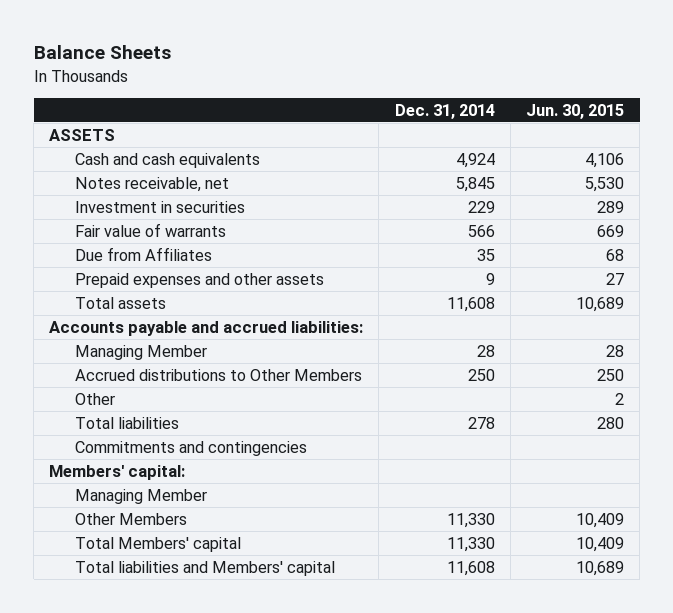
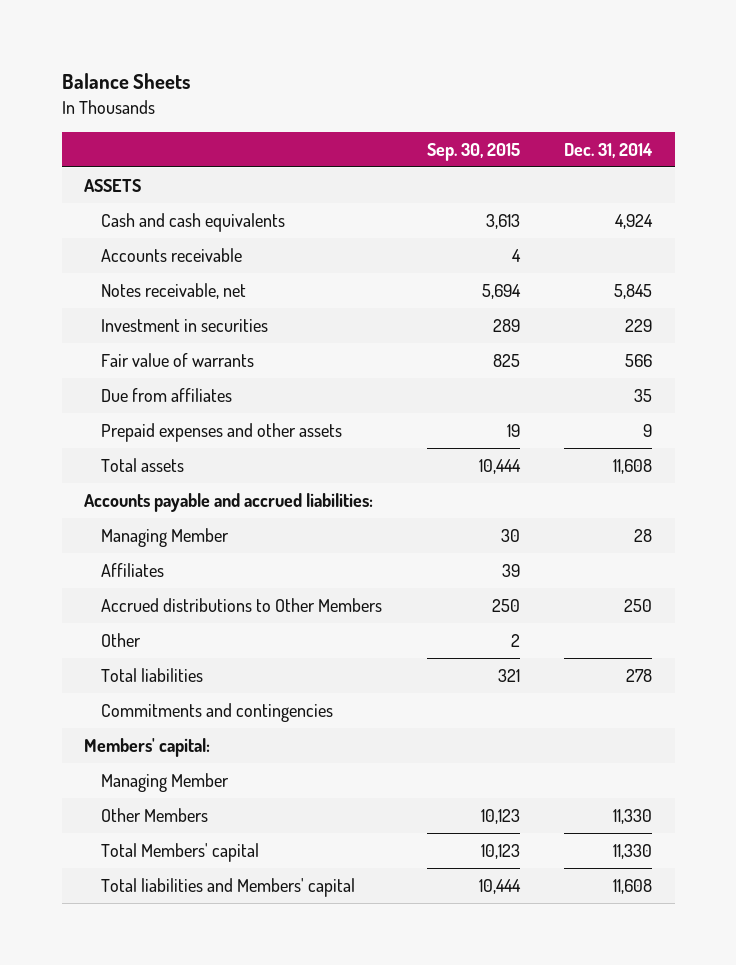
- | Dec. 31, 2014 | Jun. 30, 2015
+ | Sep. 30, 2015 | Dec. 31, 2014
+ Accounts receivable | 4 |
- Due from Affiliates | 35 | 68
+ Due from affiliates | | 35
+ Affiliates | 39 |

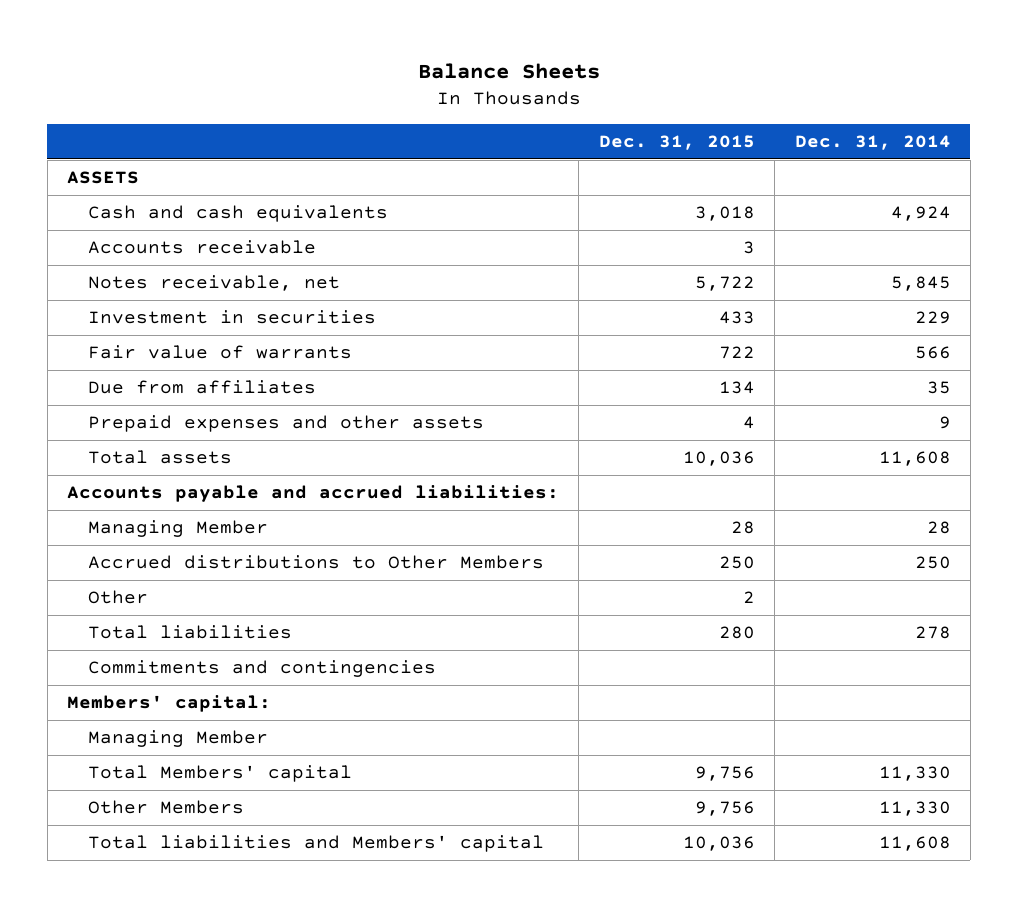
- | Sep. 30, 2015 | Dec. 31, 2014
+ | Dec. 31, 2015 | Dec. 31, 2014
- Affiliates | 39 |
moved down: Other Members | 9,756 | 11,330

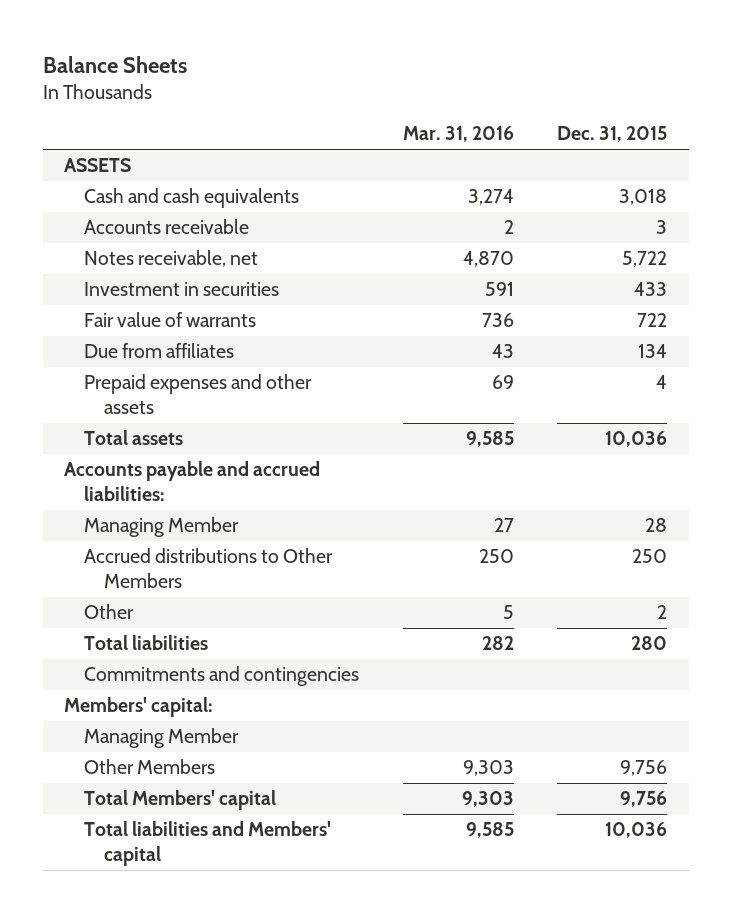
- | Dec. 31, 2015 | Dec. 31, 2014
+ | Mar. 31, 2016 | Dec. 31, 2015
moved down: Total Members' capital | 9,303 | 9,756

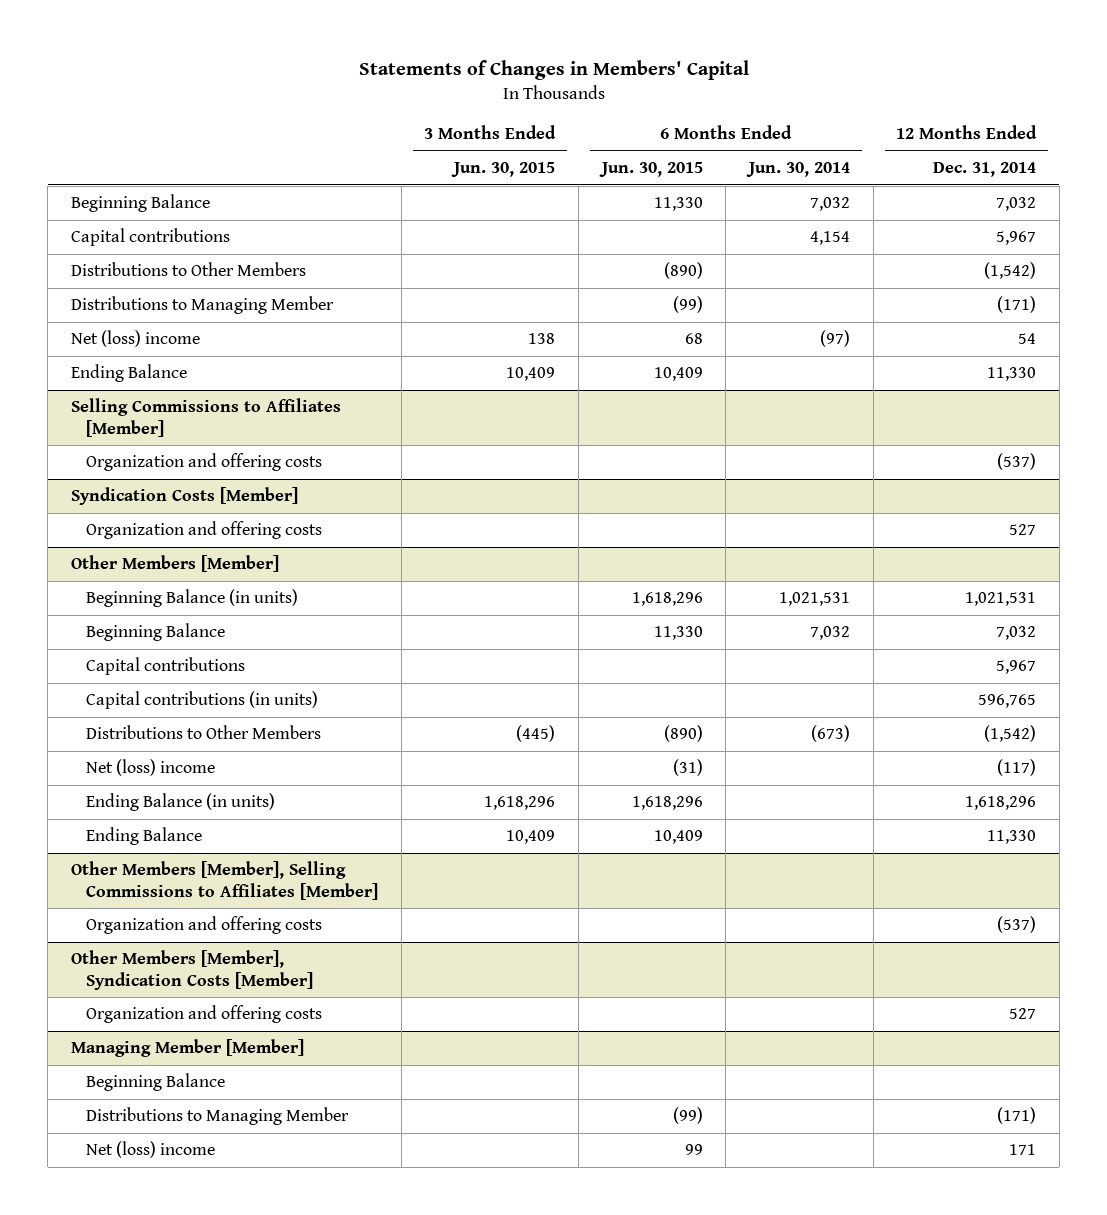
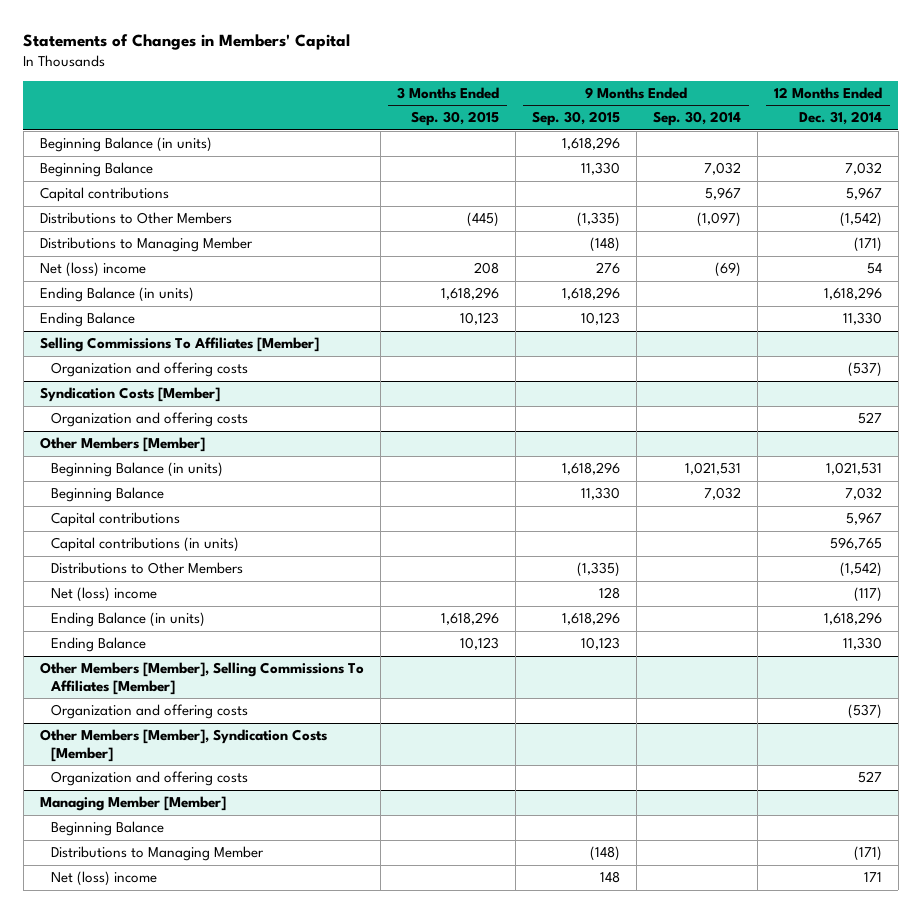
- | 3 Months Ended Jun. 30, 2015 | 6 Months Ended Jun. 30, 2015 | 6 Months Ended Jun. 30, 2014 | 12 Months Ended Dec. 31, 2014
+ | 3 Months Ended Sep. 30, 2015 | 9 Months Ended Sep. 30, 2015 | 9 Months Ended Sep. 30, 2014 | 12 Months Ended Dec. 31, 2014
+ Beginning Balance (in units) | | 1,618,296 | |
+ Ending Balance (in units) | 1,618,296 | 1,618,296 | | 1,618,296
- Selling Commissions to Affiliates [Member]
+ Selling Commissions To Affiliates [Member]
- Other Members [Member], Selling Commissions to Affiliates [Member]
+ Other Members [Member], Selling Commissions To Affiliates [Member]

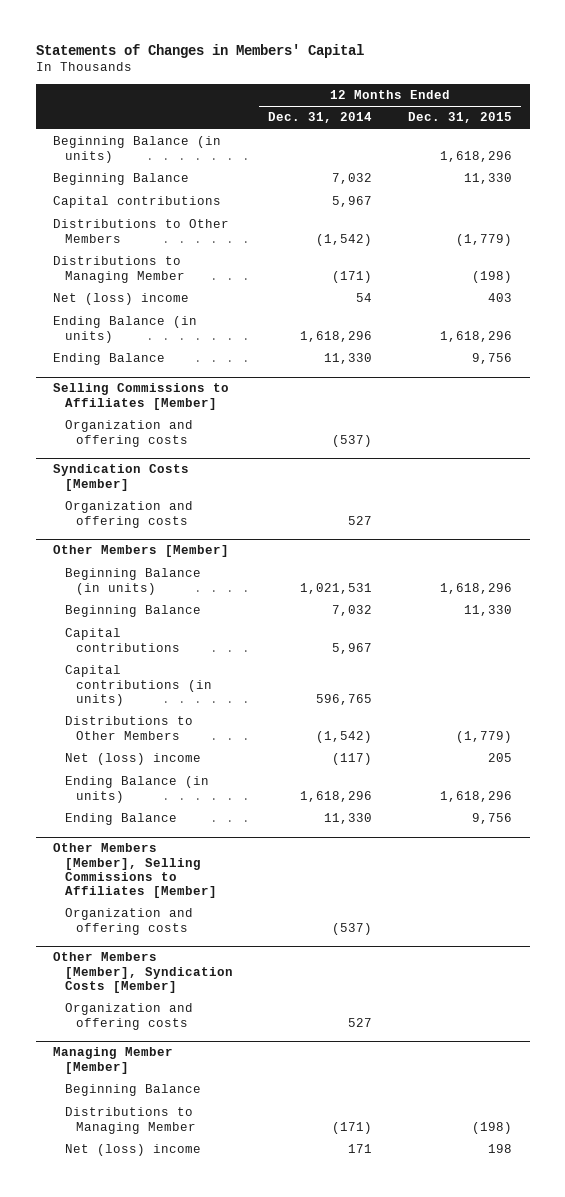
- | 3 Months Ended Sep. 30, 2015 | 9 Months Ended Sep. 30, 2015 | 9 Months Ended Sep. 30, 2014 | 12 Months Ended Dec. 31, 2014
+ | 12 Months Ended Dec. 31, 2014 | 12 Months Ended Dec. 31, 2015
- Selling Commissions To Affiliates [Member]
+ Selling Commissions to Affiliates [Member]
- Other Members [Member], Selling Commissions To Affiliates [Member]
+ Other Members [Member], Selling Commissions to Affiliates [Member]

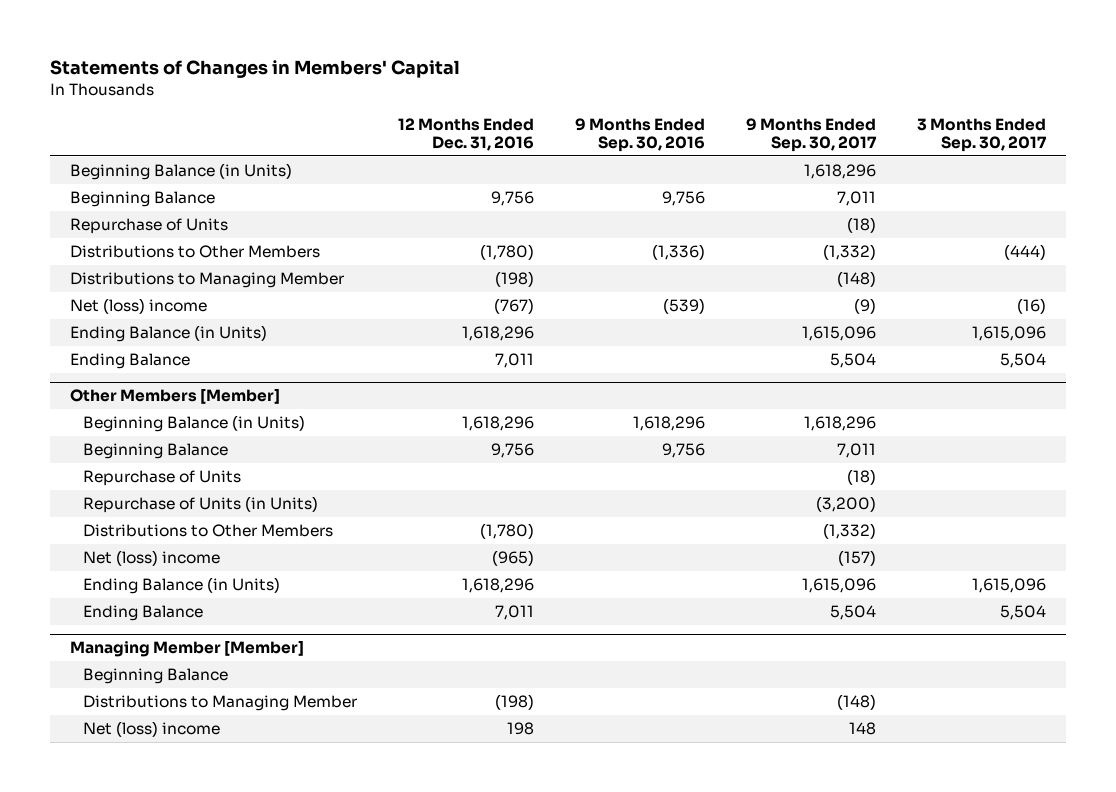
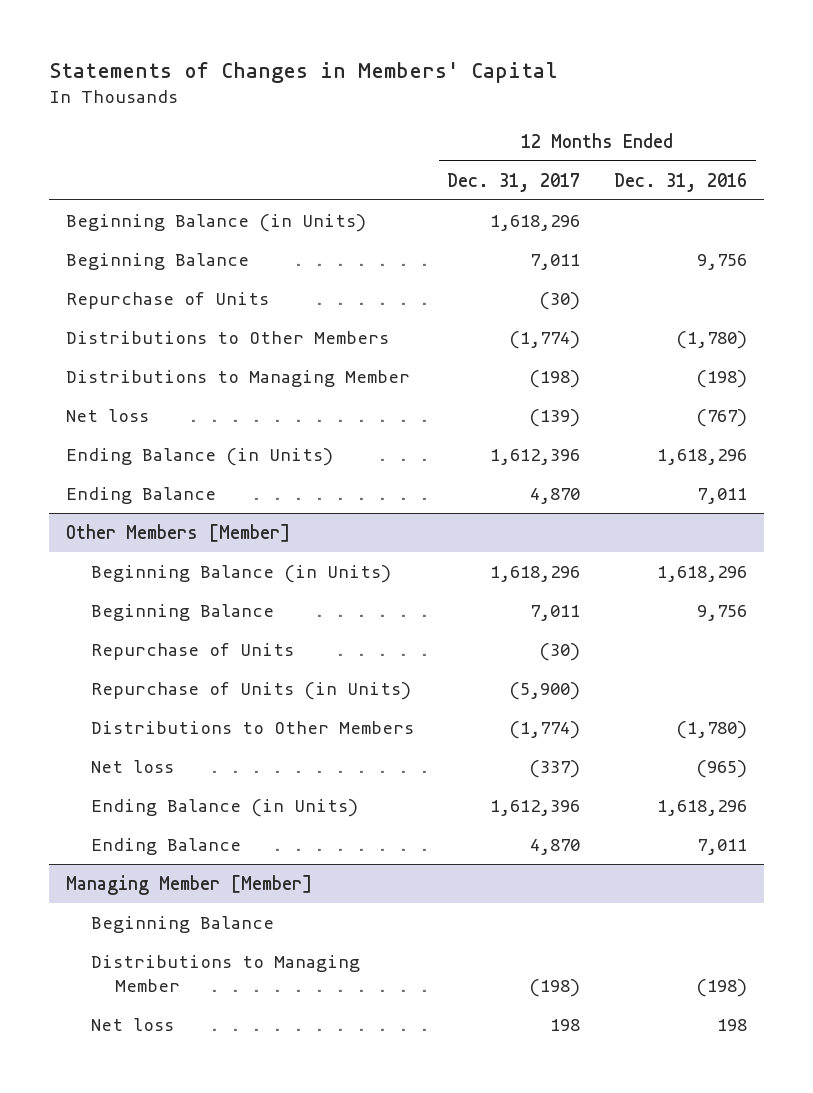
- | 12 Months Ended Dec. 31, 2016 | 9 Months Ended Sep. 30, 2016 | 9 Months Ended Sep. 30, 2017 | 3 Months Ended Sep. 30, 2017
+ | 12 Months Ended Dec. 31, 2017 | 12 Months Ended Dec. 31, 2016
- Net (loss) income | (767) | (539) | (9) | (16)
+ Net loss | (139) | (767)
@ Other Members [Member]
- Net (loss) income | (965) | | (157) |
+ Net loss | (337) | (965)
@ Managing Member [Member]
- Net (loss) income | 198 | | 148 |
+ Net loss | 198 | 198

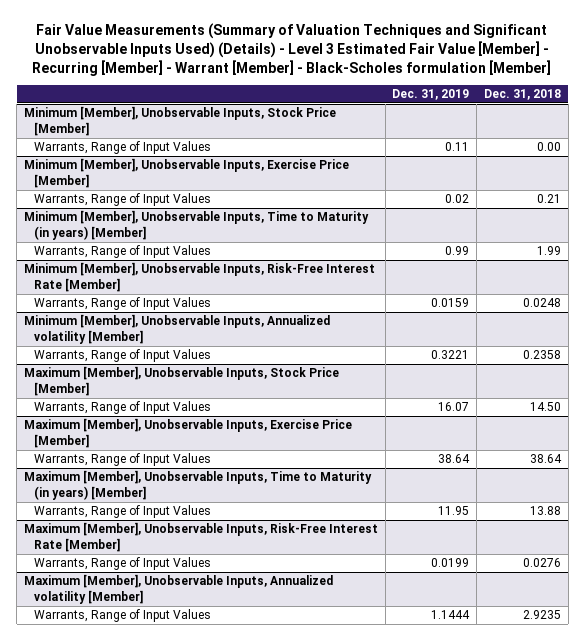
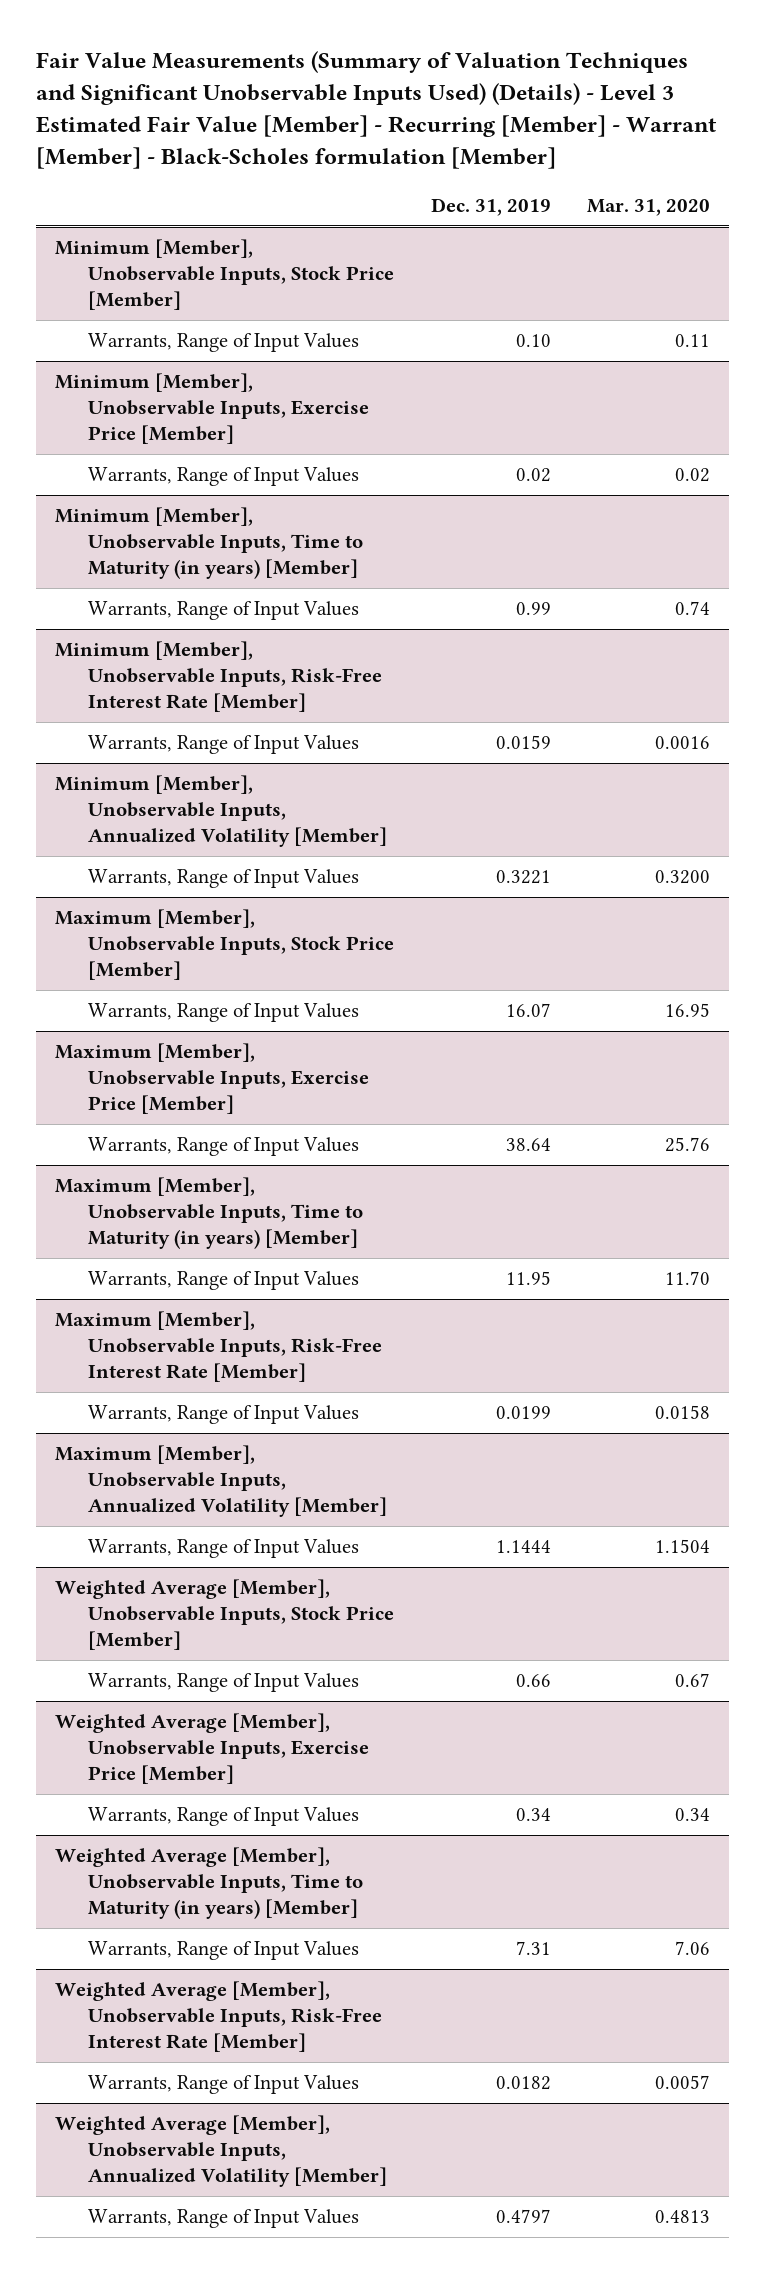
- | Dec. 31, 2019 | Dec. 31, 2018
+ | Dec. 31, 2019 | Mar. 31, 2020
@ Minimum [Member], Unobservable Inputs, Stock Price [Member]
- Warrants, Range of Input Values | 0.11 | 0.00
+ Warrants, Range of Input Values | 0.10 | 0.11
- Minimum [Member], Unobservable Inputs, Annualized volatility [Member]
+ Minimum [Member], Unobservable Inputs, Annualized Volatility [Member]
- Maximum [Member], Unobservable Inputs, Annualized volatility [Member]
+ Maximum [Member], Unobservable Inputs, Annualized Volatility [Member]
+ Weighted Average [Member], Unobservable Inputs, Stock Price [Member]
+ Warrants, Range of Input Values | 0.66 | 0.67
+ Weighted Average [Member], Unobservable Inputs, Exercise Price [Member]
+ Warrants, Range of Input Values | 0.34 | 0.34
+ Weighted Average [Member], Unobservable Inputs, Time to Maturity (in years) [Member]
+ Warrants, Range of Input Values | 7.31 | 7.06
+ Weighted Average [Member], Unobservable Inputs, Risk-Free Interest Rate [Member]
+ Warrants, Range of Input Values | 0.0182 | 0.0057
+ Weighted Average [Member], Unobservable Inputs, Annualized Volatility [Member]
+ Warrants, Range of Input Values | 0.4797 | 0.4813

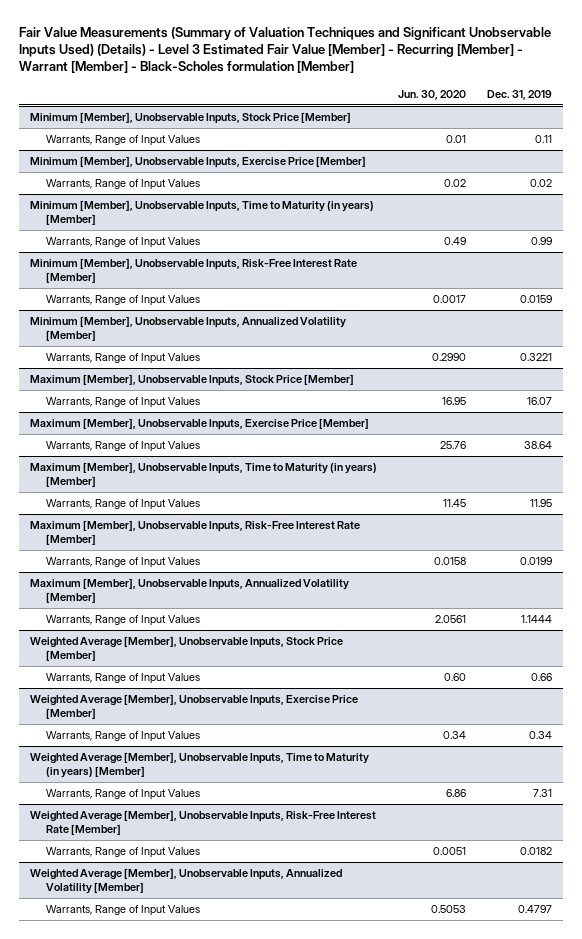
- | Dec. 31, 2019 | Mar. 31, 2020
+ | Jun. 30, 2020 | Dec. 31, 2019
@ Minimum [Member], Unobservable Inputs, Stock Price [Member]
- Warrants, Range of Input Values | 0.10 | 0.11
+ Warrants, Range of Input Values | 0.01 | 0.11

